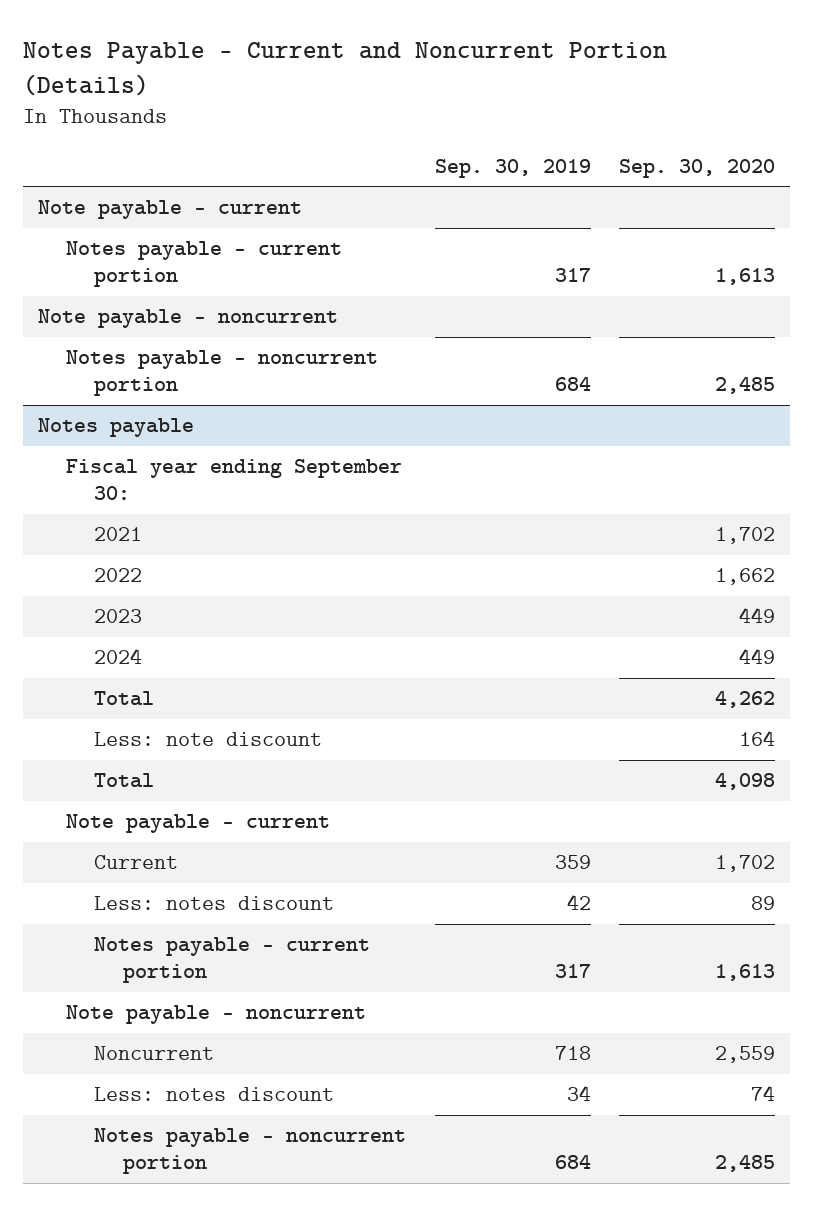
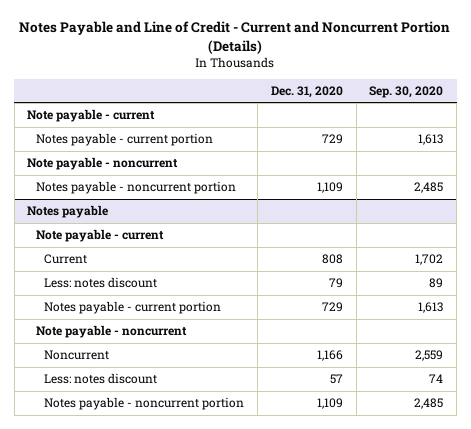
- Notes Payable - Current and Noncurrent Portion (Details)
+ Notes Payable and Line of Credit - Current and Noncurrent Portion (Details)
- | Sep. 30, 2019 | Sep. 30, 2020
+ | Dec. 31, 2020 | Sep. 30, 2020
@ Notes payable
- Fiscal year ending September 30:
- 2021 | | 1,702
- 2022 | | 1,662
- 2023 | | 449
- 2024 | | 449
- Total | | 4,262
- Less: note discount | | 164
- Total | | 4,098

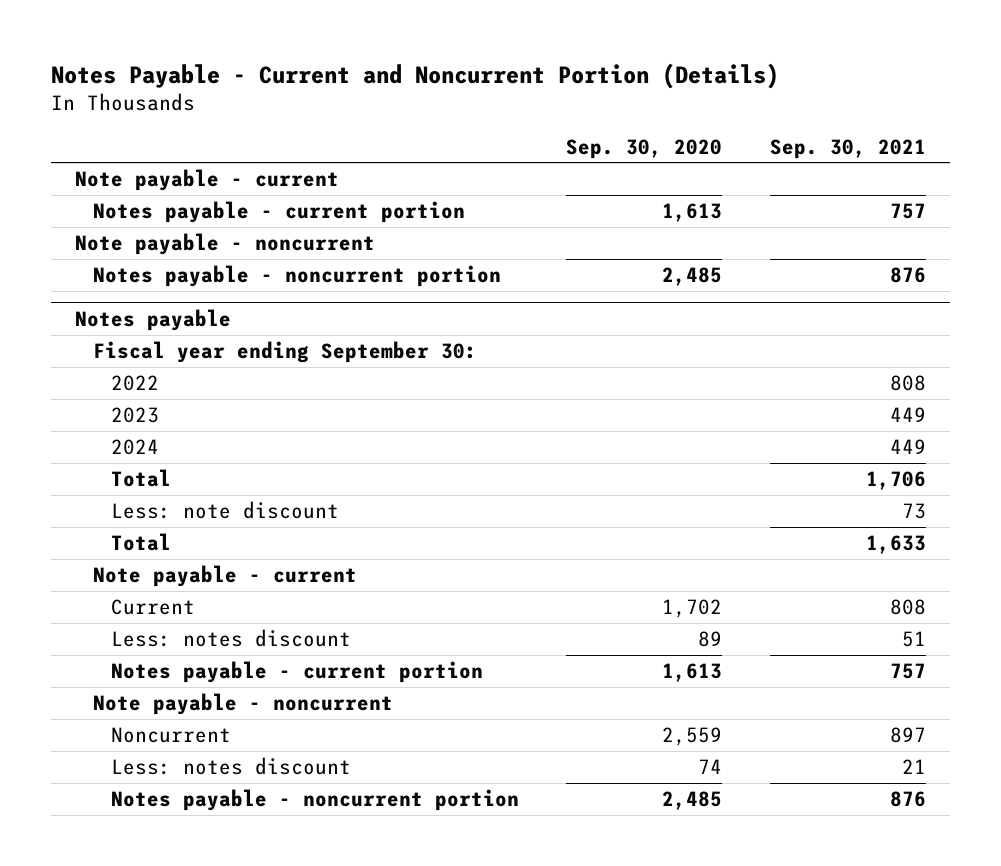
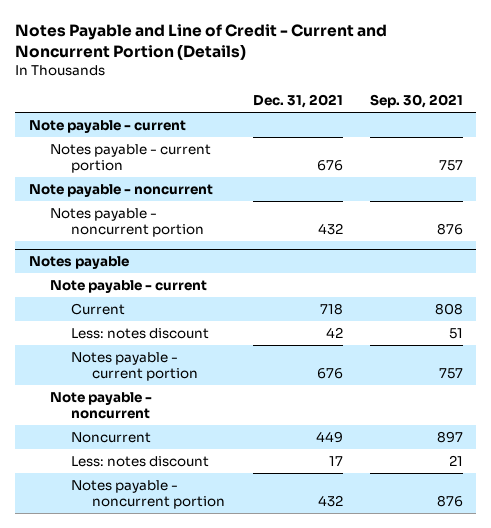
- Notes Payable - Current and Noncurrent Portion (Details)
+ Notes Payable and Line of Credit - Current and Noncurrent Portion (Details)
- | Sep. 30, 2020 | Sep. 30, 2021
+ | Dec. 31, 2021 | Sep. 30, 2021
@ Notes payable
- Fiscal year ending September 30:
- 2022 | | 808
- 2023 | | 449
- 2024 | | 449
- Total | | 1,706
- Less: note discount | | 73
- Total | | 1,633

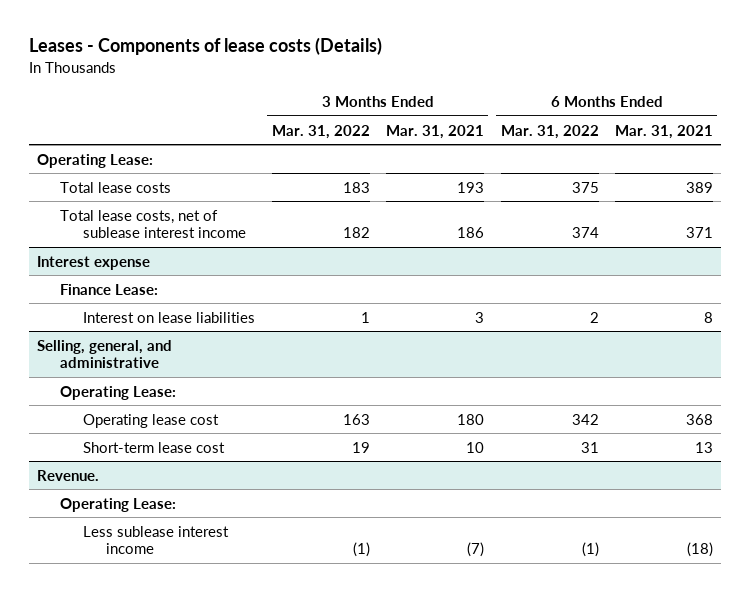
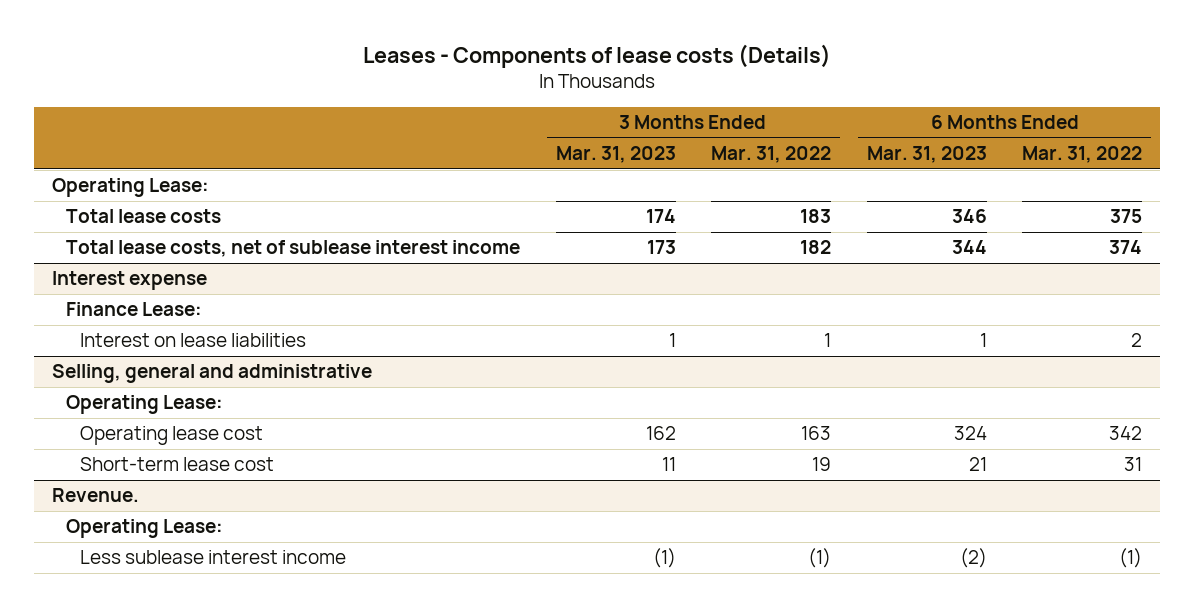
- | 3 Months Ended Mar. 31, 2022 | 3 Months Ended Mar. 31, 2021 | 6 Months Ended Mar. 31, 2022 | 6 Months Ended Mar. 31, 2021
+ | 3 Months Ended Mar. 31, 2023 | 3 Months Ended Mar. 31, 2022 | 6 Months Ended Mar. 31, 2023 | 6 Months Ended Mar. 31, 2022
- Selling, general, and administrative
+ Selling, general and administrative

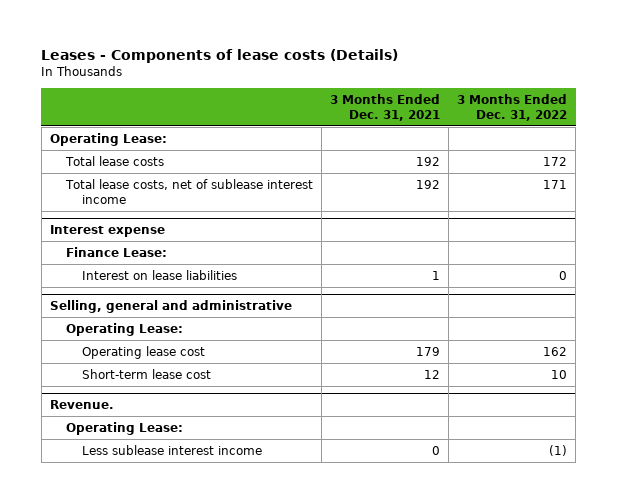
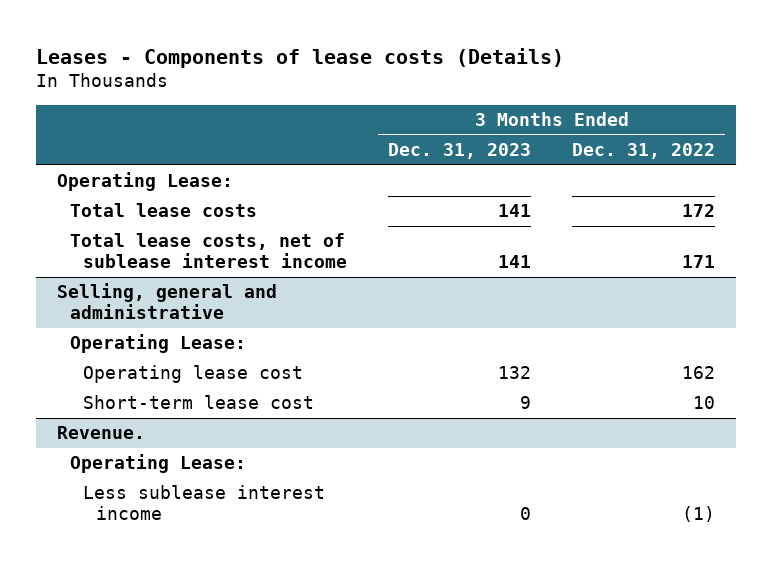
- | 3 Months Ended Dec. 31, 2021 | 3 Months Ended Dec. 31, 2022
+ | 3 Months Ended Dec. 31, 2023 | 3 Months Ended Dec. 31, 2022
- Interest expense
- Finance Lease:
- Interest on lease liabilities | 1 | 0

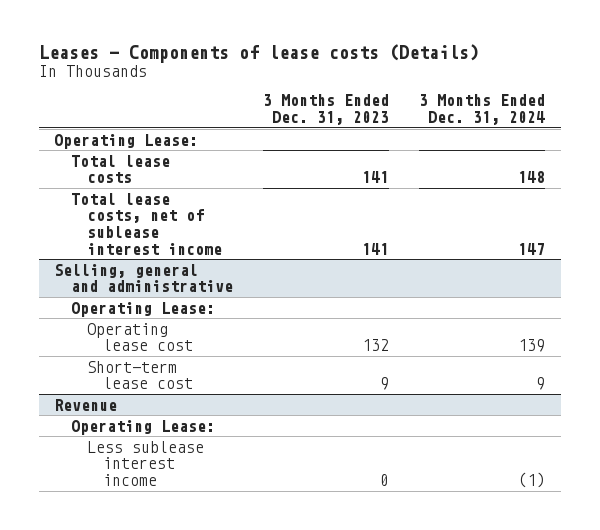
- | 3 Months Ended Dec. 31, 2023 | 3 Months Ended Dec. 31, 2022
+ | 3 Months Ended Dec. 31, 2023 | 3 Months Ended Dec. 31, 2024
- Revenue.
+ Revenue

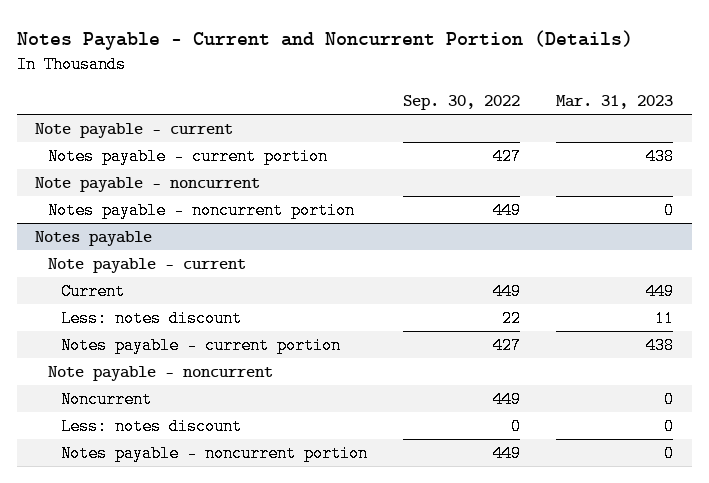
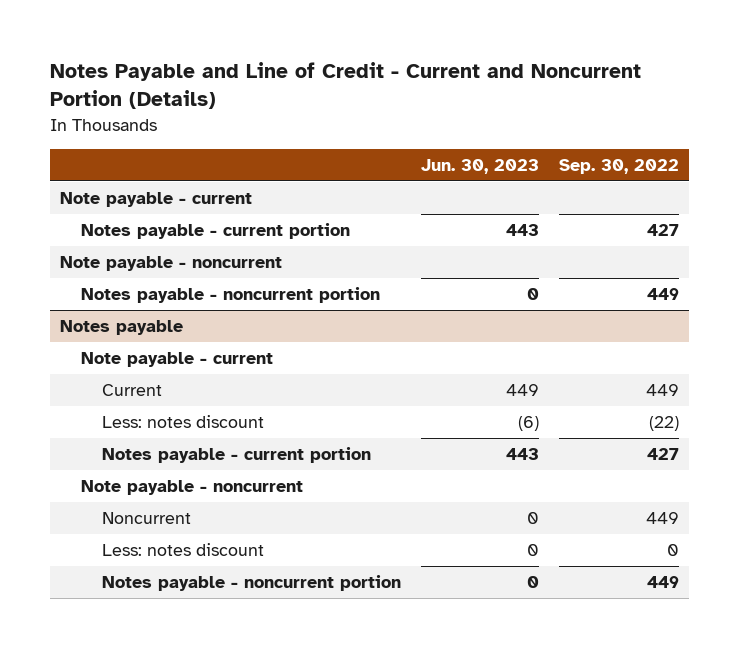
- Notes Payable - Current and Noncurrent Portion (Details)
+ Notes Payable and Line of Credit - Current and Noncurrent Portion (Details)
- | Sep. 30, 2022 | Mar. 31, 2023
+ | Jun. 30, 2023 | Sep. 30, 2022
@ Notes payable
- Less: notes discount | 22 | 11
+ Less: notes discount | (6) | (22)

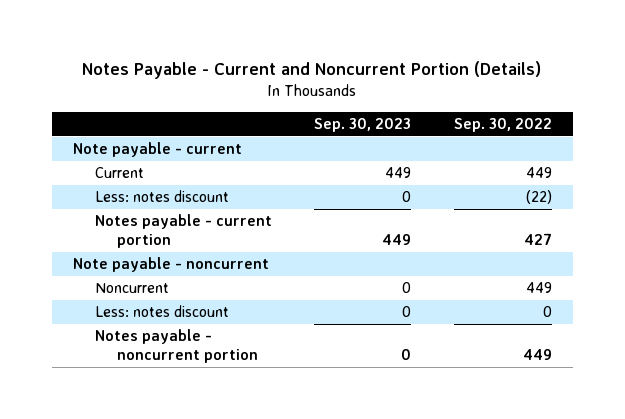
- Notes Payable and Line of Credit - Current and Noncurrent Portion (Details)
+ Notes Payable - Current and Noncurrent Portion (Details)
- | Jun. 30, 2023 | Sep. 30, 2022
+ | Sep. 30, 2023 | Sep. 30, 2022
- Notes payable - current portion | 443 | 427
- Note payable - noncurrent
- Notes payable - noncurrent portion | 0 | 449
- Notes payable
- Note payable - current

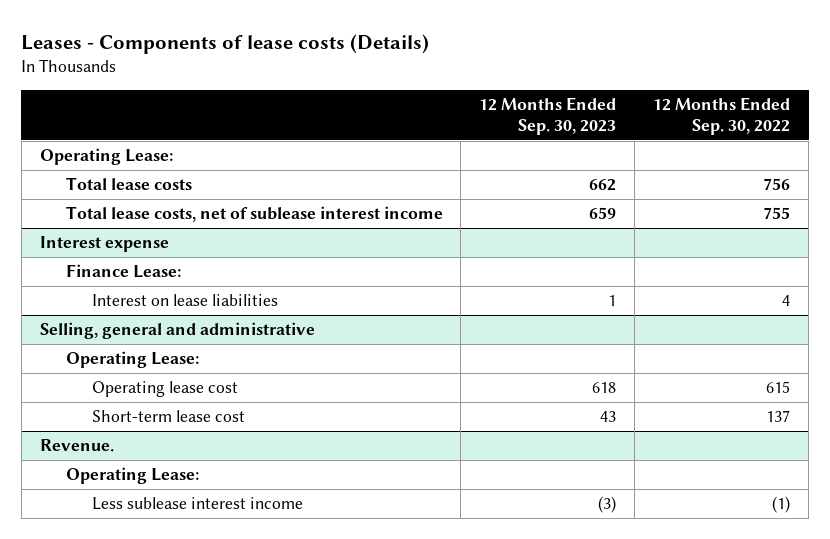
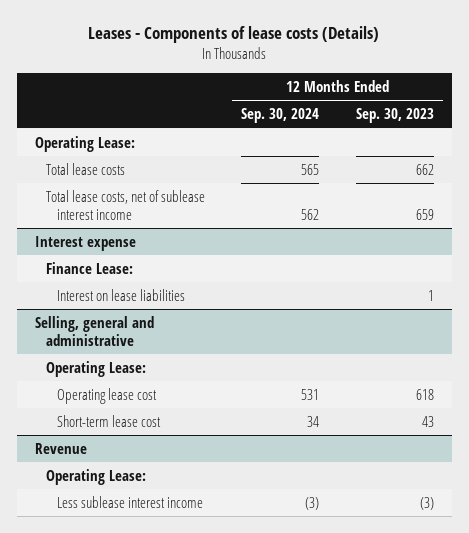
- | 12 Months Ended Sep. 30, 2023 | 12 Months Ended Sep. 30, 2022
+ | 12 Months Ended Sep. 30, 2024 | 12 Months Ended Sep. 30, 2023
- Revenue.
+ Revenue

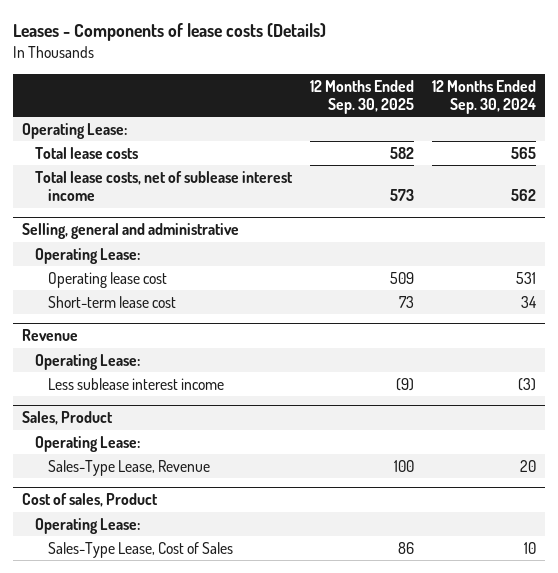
- | 12 Months Ended Sep. 30, 2024 | 12 Months Ended Sep. 30, 2023
+ | 12 Months Ended Sep. 30, 2025 | 12 Months Ended Sep. 30, 2024
- Interest expense
- Finance Lease:
- Interest on lease liabilities | | 1
+ Sales, Product
+ Operating Lease:
+ Sales-Type Lease, Revenue | 100 | 20
+ Cost of sales, Product
+ Operating Lease:
+ Sales-Type Lease, Cost of Sales | 86 | 10

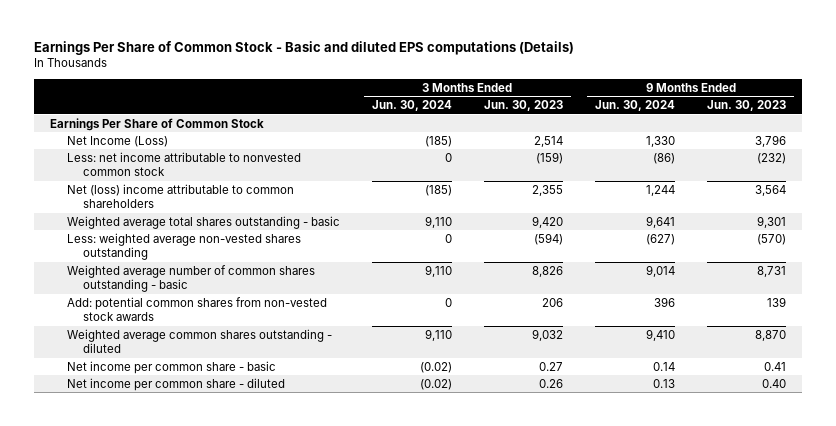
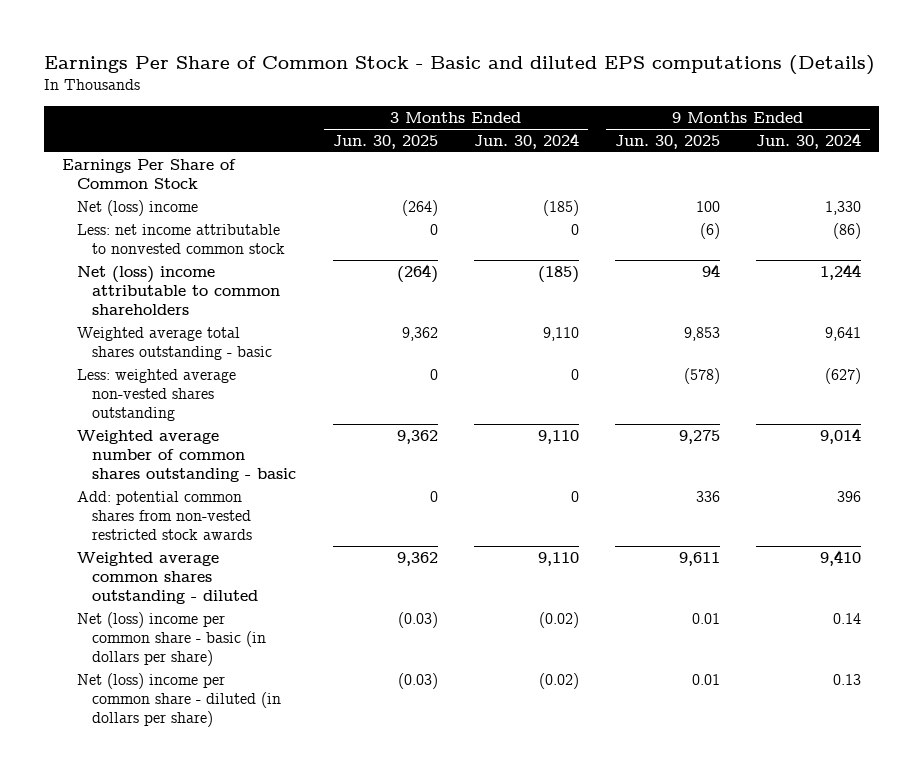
- | 3 Months Ended Jun. 30, 2024 | 3 Months Ended Jun. 30, 2023 | 9 Months Ended Jun. 30, 2024 | 9 Months Ended Jun. 30, 2023
+ | 3 Months Ended Jun. 30, 2025 | 3 Months Ended Jun. 30, 2024 | 9 Months Ended Jun. 30, 2025 | 9 Months Ended Jun. 30, 2024
- Net Income (Loss) | (185) | 2,514 | 1,330 | 3,796
+ Net (loss) income | (264) | (185) | 100 | 1,330
- Add: potential common shares from non-vested stock awards | 0 | 206 | 396 | 139
+ Add: potential common shares from non-vested restricted stock awards | 0 | 0 | 336 | 396
- Net income per common share - basic | (0.02) | 0.27 | 0.14 | 0.41
- Net income per common share - diluted | (0.02) | 0.26 | 0.13 | 0.40
+ Net (loss) income per common share - basic (in dollars per share) | (0.03) | (0.02) | 0.01 | 0.14
+ Net (loss) income per common share - diluted (in dollars per share) | (0.03) | (0.02) | 0.01 | 0.13

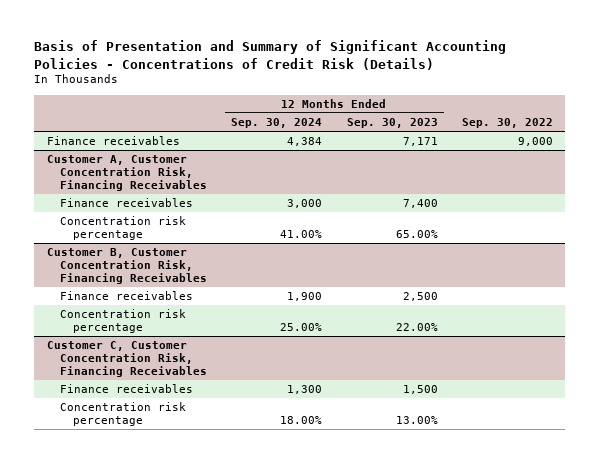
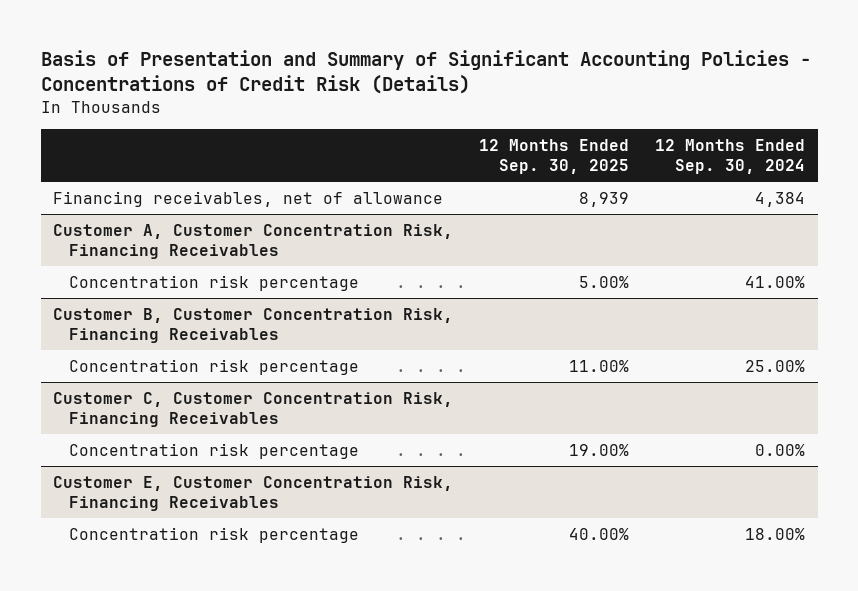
- | 12 Months Ended Sep. 30, 2024 | 12 Months Ended Sep. 30, 2023 | Sep. 30, 2022
+ | 12 Months Ended Sep. 30, 2025 | 12 Months Ended Sep. 30, 2024
- Finance receivables | 4,384 | 7,171 | 9,000
+ Financing receivables, net of allowance | 8,939 | 4,384
@ Customer A, Customer Concentration Risk, Financing Receivables
- Finance receivables | 3,000 | 7,400 |
@ Customer B, Customer Concentration Risk, Financing Receivables
- Finance receivables | 1,900 | 2,500 |
@ Customer C, Customer Concentration Risk, Financing Receivables
- Finance receivables | 1,300 | 1,500 |
+ Concentration risk percentage | 19.00% | 0.00%
+ Customer E, Customer Concentration Risk, Financing Receivables

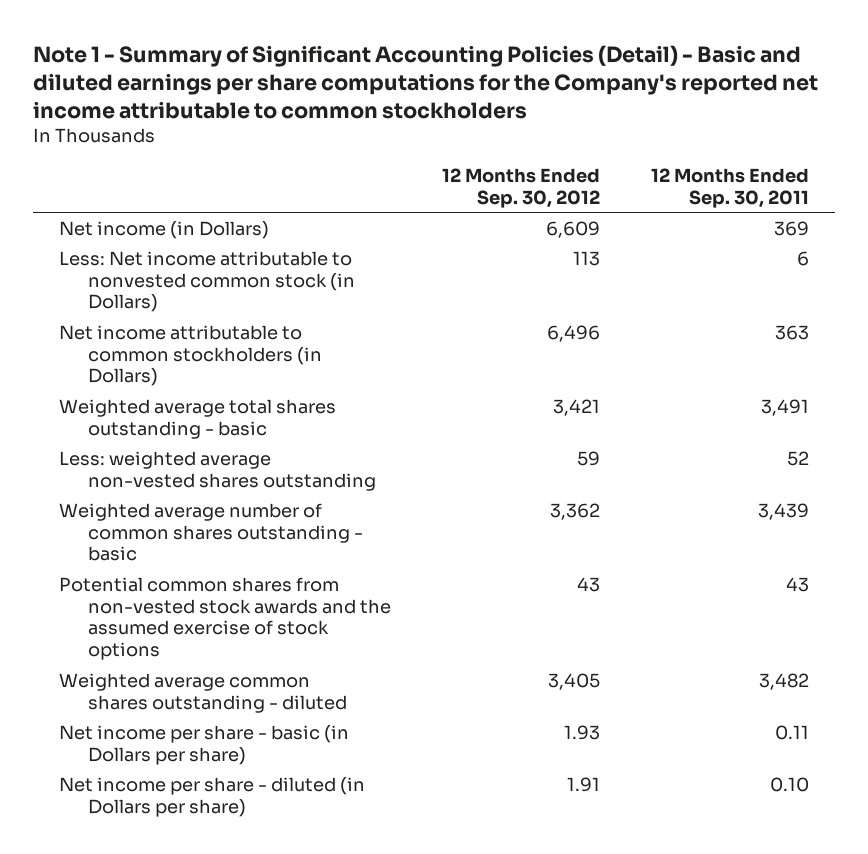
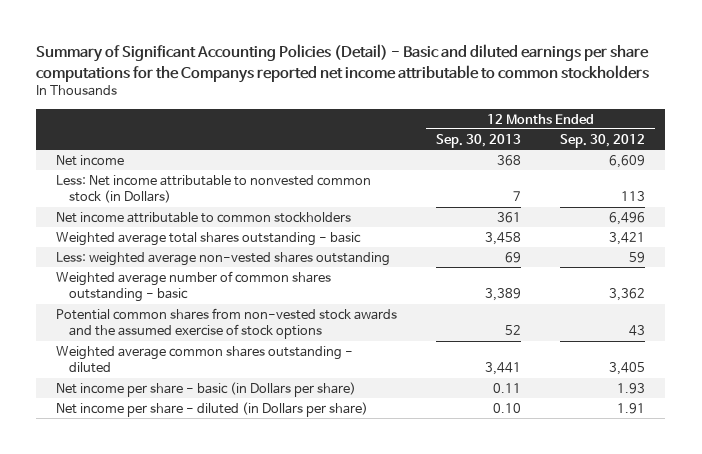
- Note 1 - Summary of Significant Accounting Policies (Detail) - Basic and diluted earnings per share computations for the Company's reported net income attributable to common stockholders
+ Summary of Significant Accounting Policies (Detail) - Basic and diluted earnings per share computations for the Companys reported net income attributable to common stockholders
- | 12 Months Ended Sep. 30, 2012 | 12 Months Ended Sep. 30, 2011
+ | 12 Months Ended Sep. 30, 2013 | 12 Months Ended Sep. 30, 2012
- Net income (in Dollars) | 6,609 | 369
+ Net income | 368 | 6,609
- Net income attributable to common stockholders (in Dollars) | 6,496 | 363
+ Net income attributable to common stockholders | 361 | 6,496

